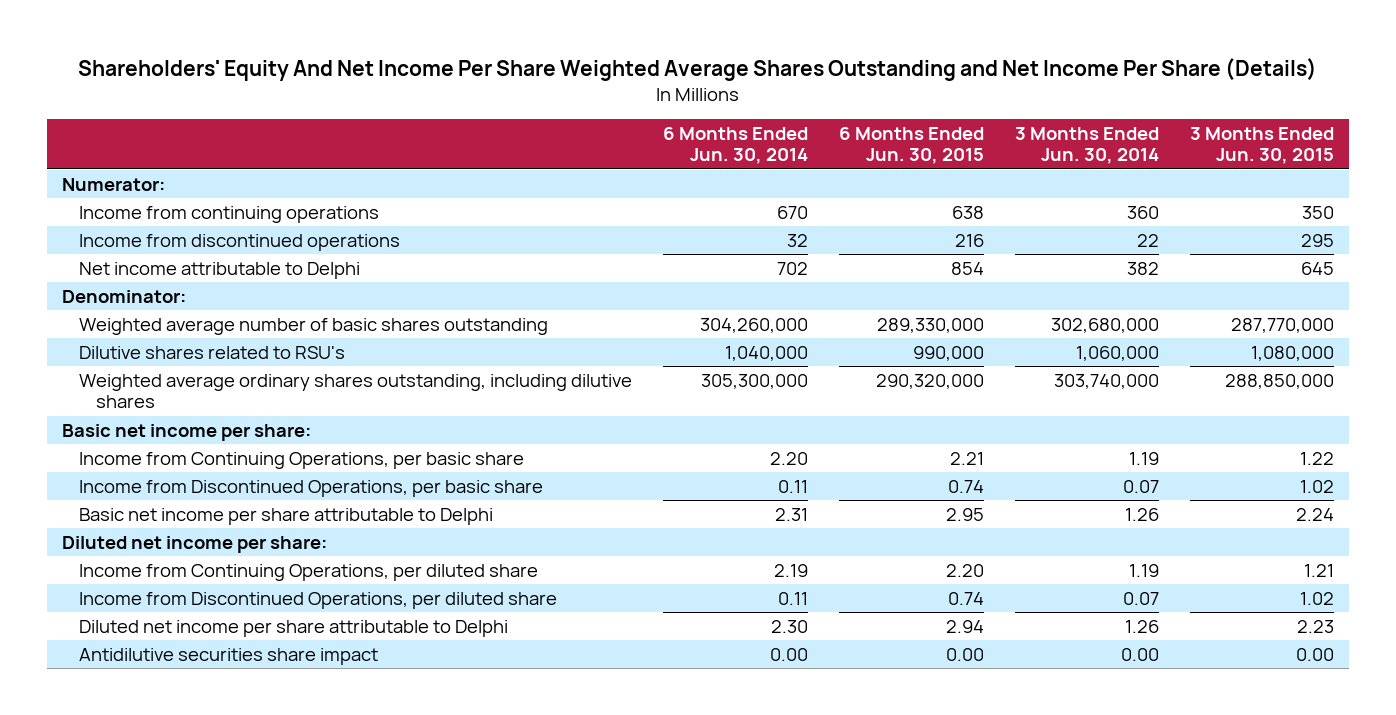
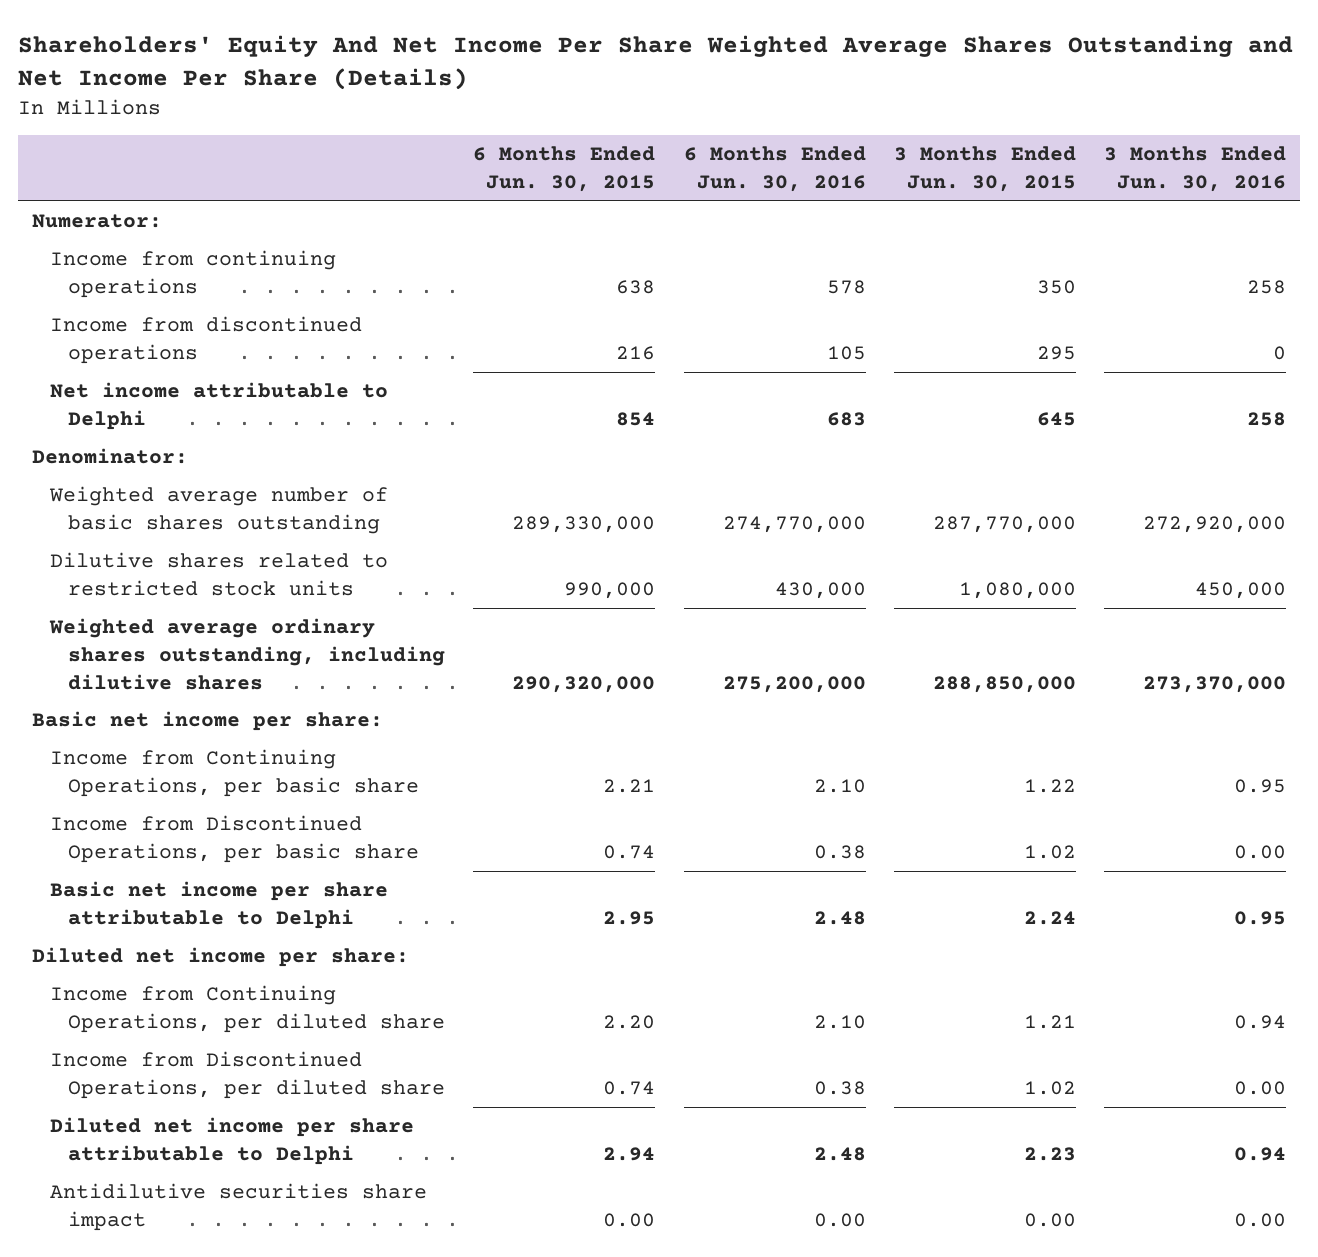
- | 6 Months Ended Jun. 30, 2014 | 6 Months Ended Jun. 30, 2015 | 3 Months Ended Jun. 30, 2014 | 3 Months Ended Jun. 30, 2015
+ | 6 Months Ended Jun. 30, 2015 | 6 Months Ended Jun. 30, 2016 | 3 Months Ended Jun. 30, 2015 | 3 Months Ended Jun. 30, 2016
- Dilutive shares related to RSU's | 1,040,000 | 990,000 | 1,060,000 | 1,080,000
+ Dilutive shares related to restricted stock units | 990,000 | 430,000 | 1,080,000 | 450,000

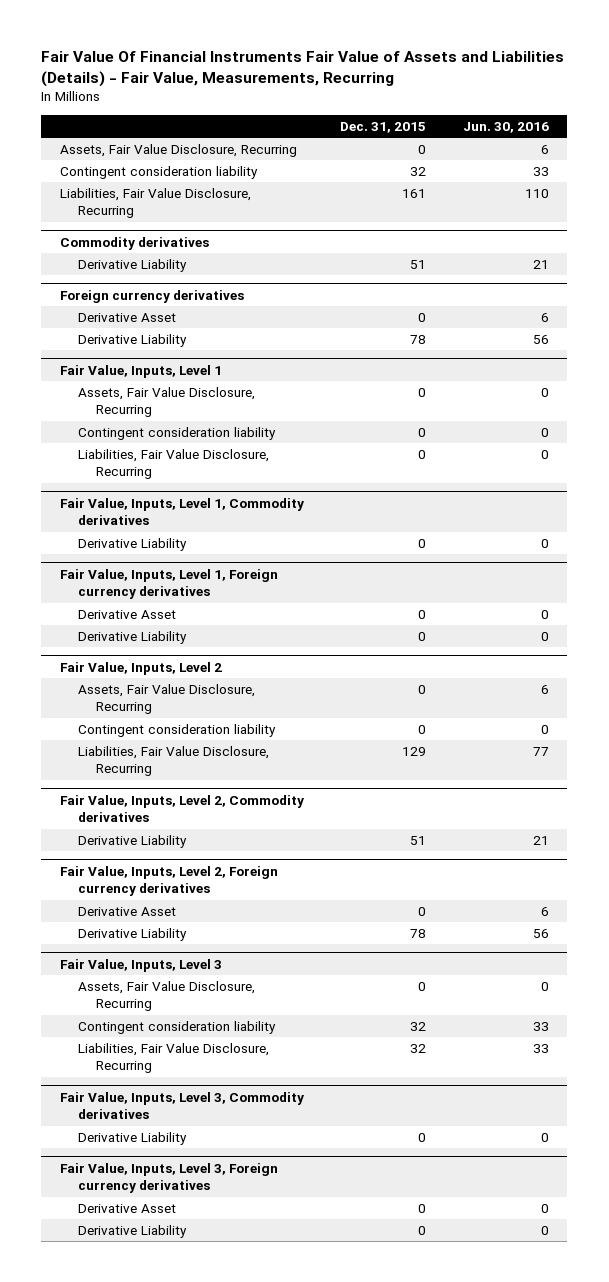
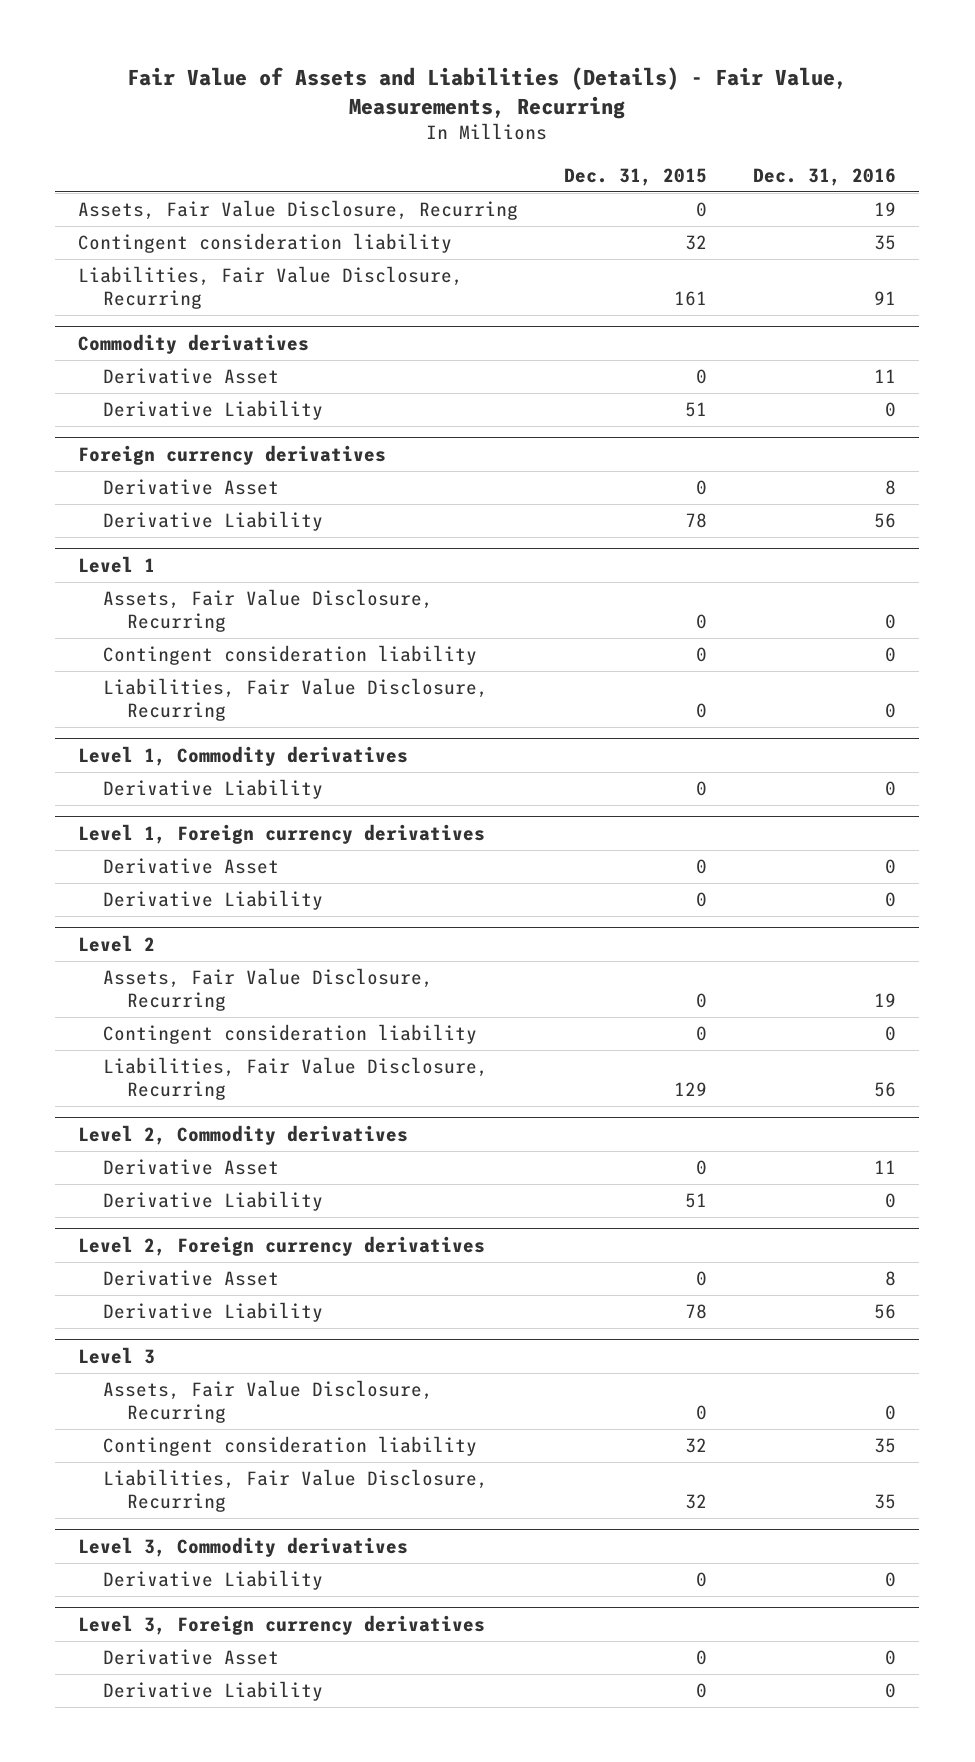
- Fair Value Of Financial Instruments Fair Value of Assets and Liabilities (Details) - Fair Value, Measurements, Recurring
+ Fair Value of Assets and Liabilities (Details) - Fair Value, Measurements, Recurring
- | Dec. 31, 2015 | Jun. 30, 2016
+ | Dec. 31, 2015 | Dec. 31, 2016
@ Commodity derivatives
+ Derivative Asset | 0 | 11
- Fair Value, Inputs, Level 1
+ Level 1
- Fair Value, Inputs, Level 1, Commodity derivatives
+ Level 1, Commodity derivatives
- Fair Value, Inputs, Level 1, Foreign currency derivatives
+ Level 1, Foreign currency derivatives
- Fair Value, Inputs, Level 2
+ Level 2
- Fair Value, Inputs, Level 2, Commodity derivatives
+ Level 2, Commodity derivatives
+ Derivative Asset | 0 | 11
- Fair Value, Inputs, Level 2, Foreign currency derivatives
+ Level 2, Foreign currency derivatives
- Fair Value, Inputs, Level 3
+ Level 3
- Fair Value, Inputs, Level 3, Commodity derivatives
+ Level 3, Commodity derivatives
- Fair Value, Inputs, Level 3, Foreign currency derivatives
+ Level 3, Foreign currency derivatives

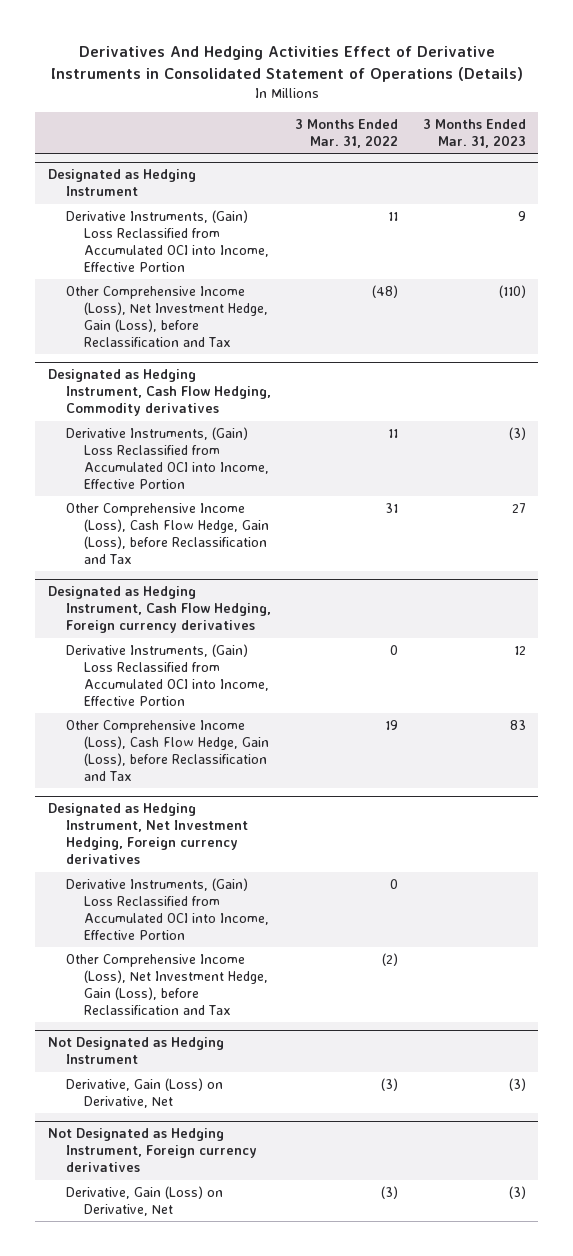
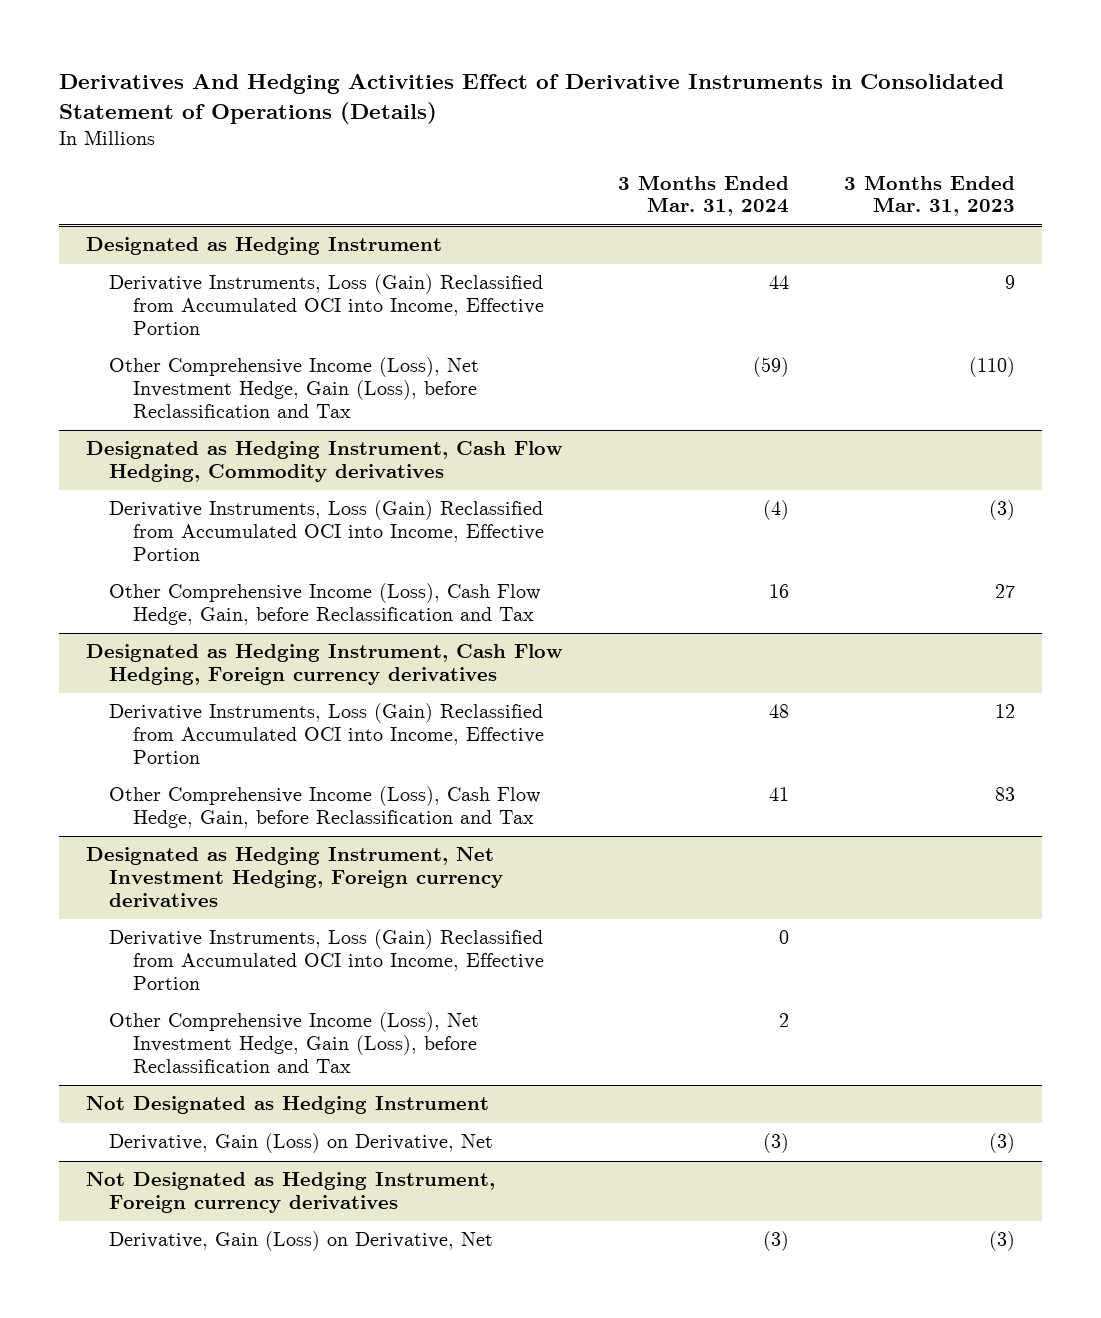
- | 3 Months Ended Mar. 31, 2022 | 3 Months Ended Mar. 31, 2023
+ | 3 Months Ended Mar. 31, 2024 | 3 Months Ended Mar. 31, 2023
@ Designated as Hedging Instrument
- Derivative Instruments, (Gain) Loss Reclassified from Accumulated OCI into Income, Effective Portion | 11 | 9
+ Derivative Instruments, Loss (Gain) Reclassified from Accumulated OCI into Income, Effective Portion | 44 | 9
@ Designated as Hedging Instrument, Cash Flow Hedging, Commodity derivatives
- Derivative Instruments, (Gain) Loss Reclassified from Accumulated OCI into Income, Effective Portion | 11 | (3)
- Other Comprehensive Income (Loss), Cash Flow Hedge, Gain (Loss), before Reclassification and Tax | 31 | 27
+ Derivative Instruments, Loss (Gain) Reclassified from Accumulated OCI into Income, Effective Portion | (4) | (3)
+ Other Comprehensive Income (Loss), Cash Flow Hedge, Gain, before Reclassification and Tax | 16 | 27
@ Designated as Hedging Instrument, Cash Flow Hedging, Foreign currency derivatives
- Derivative Instruments, (Gain) Loss Reclassified from Accumulated OCI into Income, Effective Portion | 0 | 12
- Other Comprehensive Income (Loss), Cash Flow Hedge, Gain (Loss), before Reclassification and Tax | 19 | 83
+ Derivative Instruments, Loss (Gain) Reclassified from Accumulated OCI into Income, Effective Portion | 48 | 12
+ Other Comprehensive Income (Loss), Cash Flow Hedge, Gain, before Reclassification and Tax | 41 | 83
@ Designated as Hedging Instrument, Net Investment Hedging, Foreign currency derivatives
- Derivative Instruments, (Gain) Loss Reclassified from Accumulated OCI into Income, Effective Portion | 0 |
+ Derivative Instruments, Loss (Gain) Reclassified from Accumulated OCI into Income, Effective Portion | 0 |

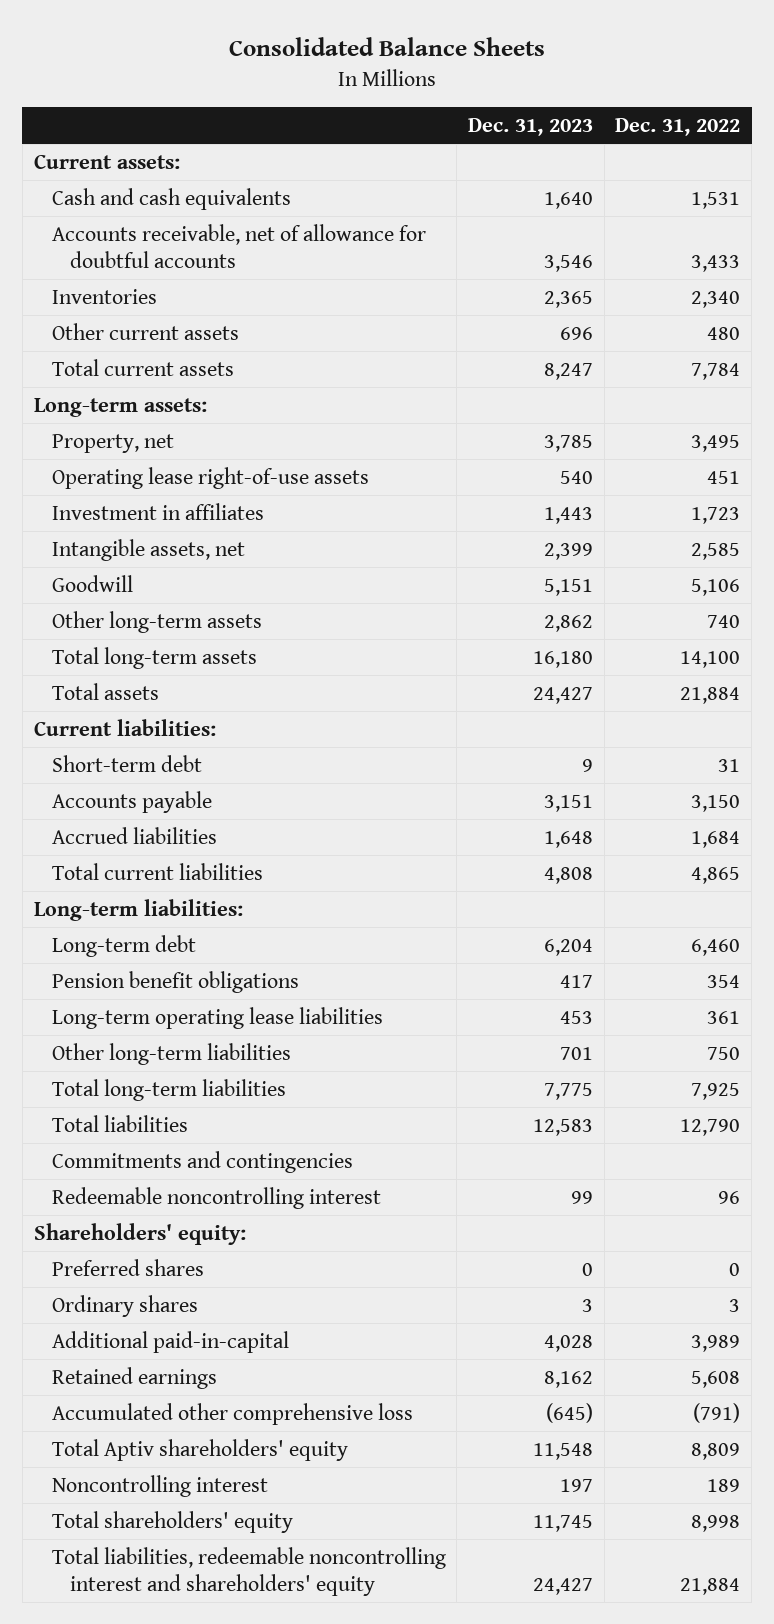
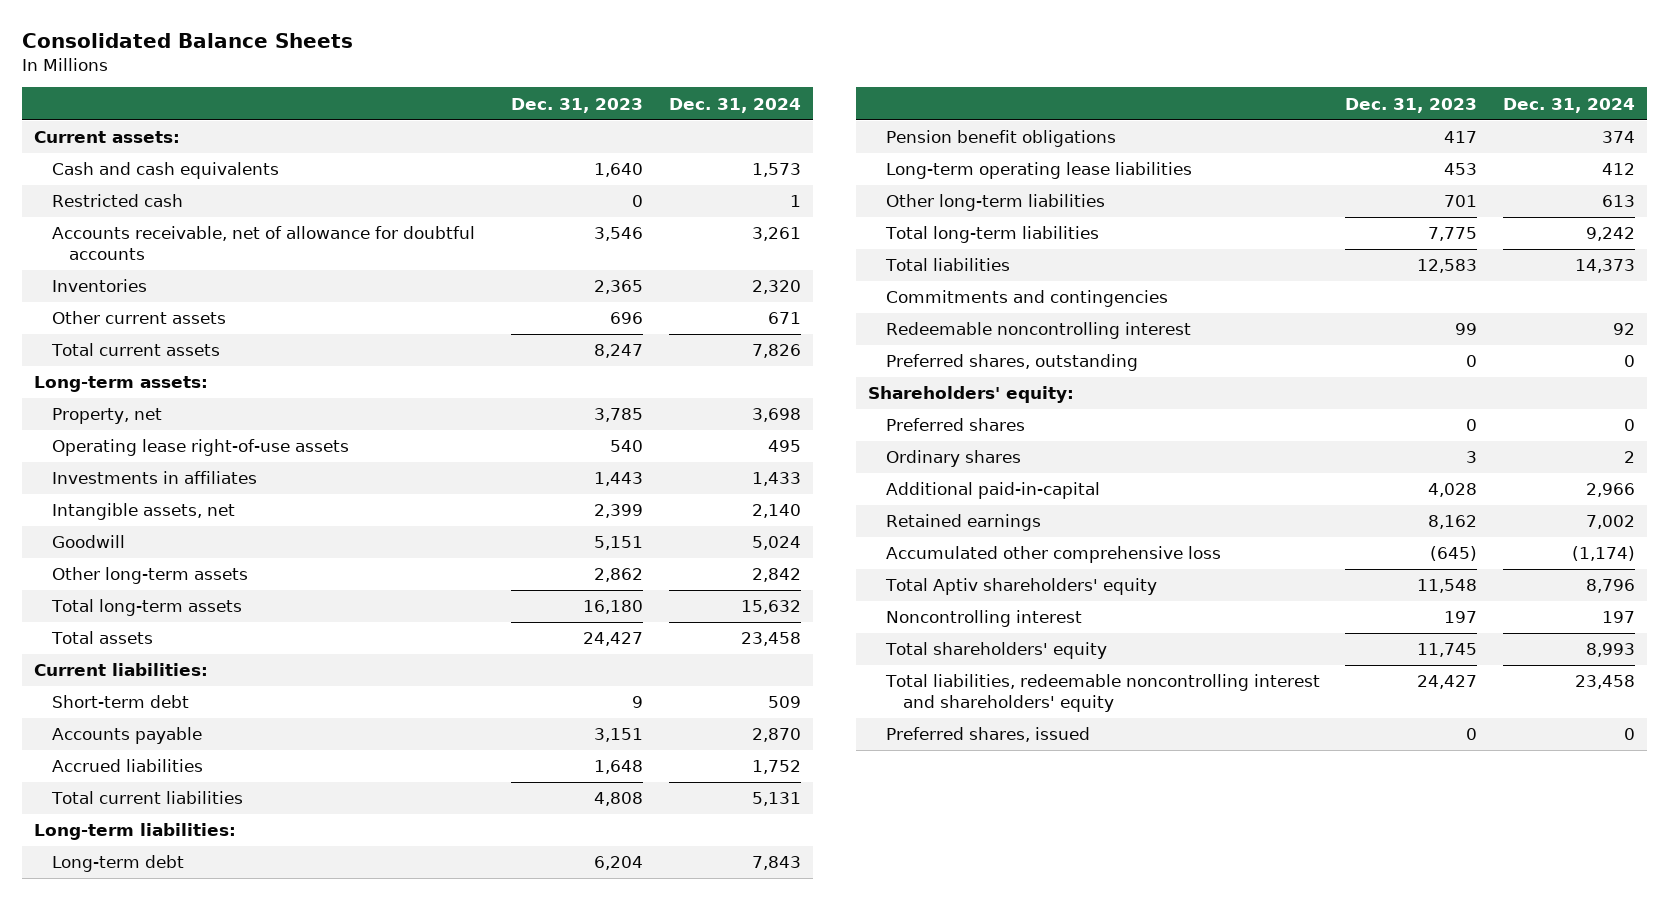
- | Dec. 31, 2023 | Dec. 31, 2022
+ | Dec. 31, 2023 | Dec. 31, 2024
+ Restricted cash | 0 | 1
- Investment in affiliates | 1,443 | 1,723
+ Investments in affiliates | 1,443 | 1,433
+ Preferred shares, outstanding | 0 | 0
+ Preferred shares, issued | 0 | 0

